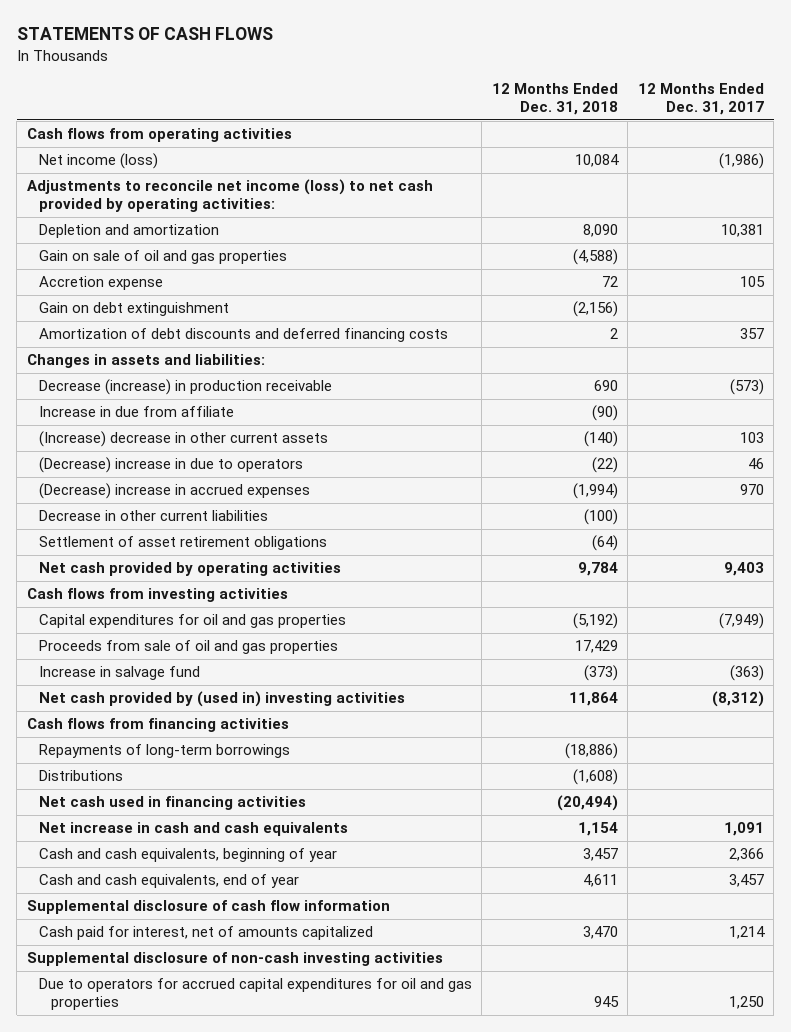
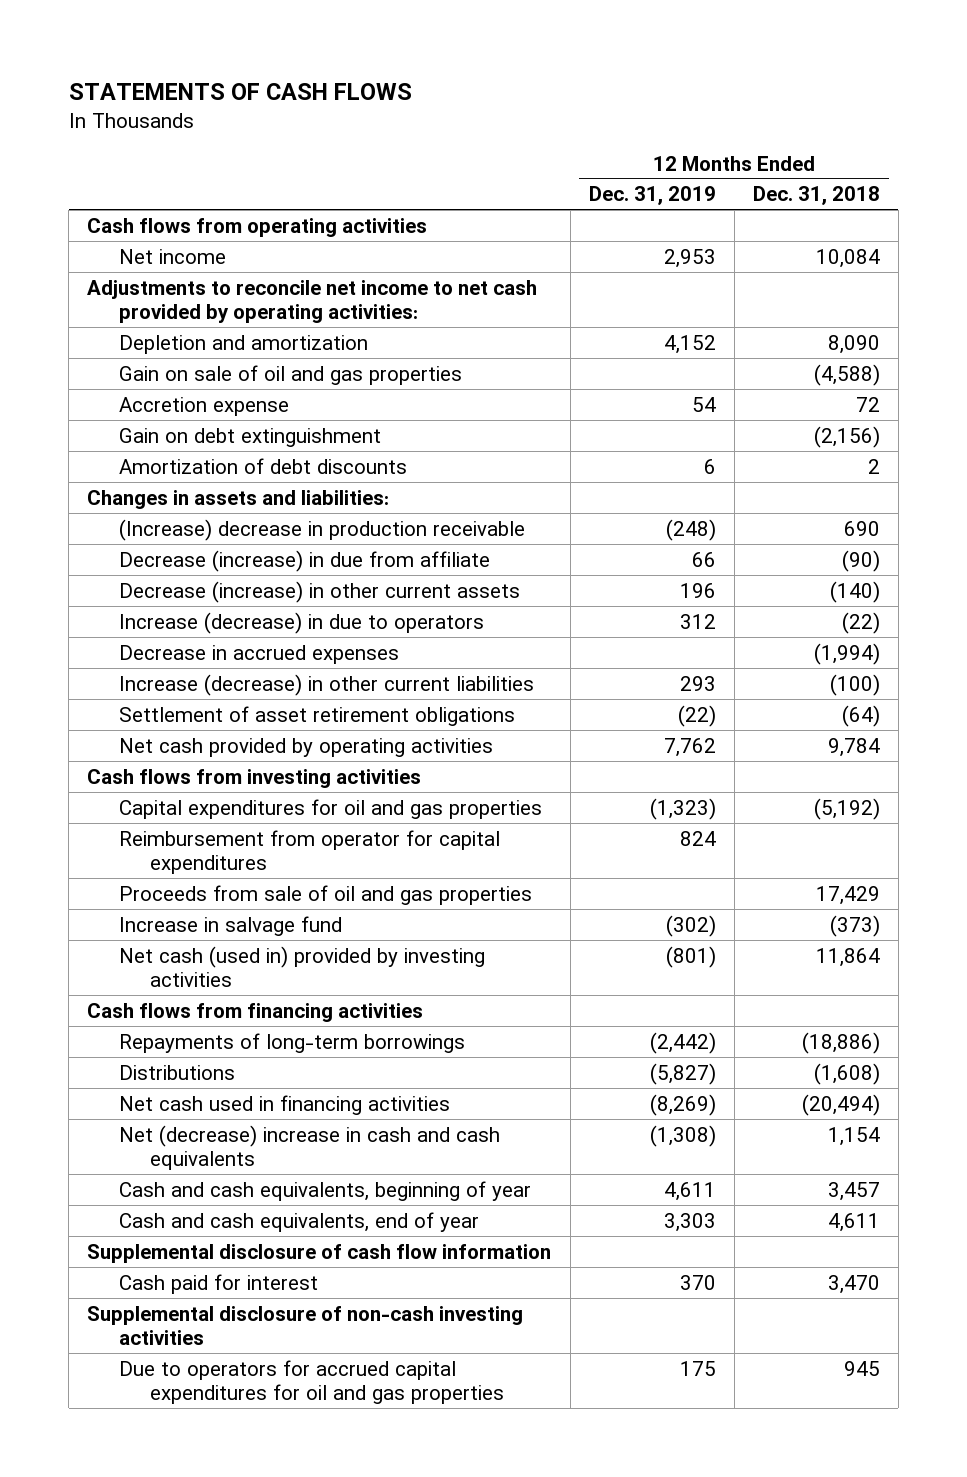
- | 12 Months Ended Dec. 31, 2018 | 12 Months Ended Dec. 31, 2017
+ | 12 Months Ended Dec. 31, 2019 | 12 Months Ended Dec. 31, 2018
- Net income (loss) | 10,084 | (1,986)
- Adjustments to reconcile net income (loss) to net cash provided by operating activities:
+ Net income | 2,953 | 10,084
+ Adjustments to reconcile net income to net cash provided by operating activities:
- Amortization of debt discounts and deferred financing costs | 2 | 357
+ Amortization of debt discounts | 6 | 2
- Decrease (increase) in production receivable | 690 | (573)
- Increase in due from affiliate | (90) |
- (Increase) decrease in other current assets | (140) | 103
- (Decrease) increase in due to operators | (22) | 46
- (Decrease) increase in accrued expenses | (1,994) | 970
- Decrease in other current liabilities | (100) |
+ (Increase) decrease in production receivable | (248) | 690
+ Decrease (increase) in due from affiliate | 66 | (90)
+ Decrease (increase) in other current assets | 196 | (140)
+ Increase (decrease) in due to operators | 312 | (22)
+ Decrease in accrued expenses | | (1,994)
+ Increase (decrease) in other current liabilities | 293 | (100)
+ Reimbursement from operator for capital expenditures | 824 |
- Net cash provided by (used in) investing activities | 11,864 | (8,312)
+ Net cash (used in) provided by investing activities | (801) | 11,864
- Net increase in cash and cash equivalents | 1,154 | 1,091
+ Net (decrease) increase in cash and cash equivalents | (1,308) | 1,154
- Cash paid for interest, net of amounts capitalized | 3,470 | 1,214
+ Cash paid for interest | 370 | 3,470

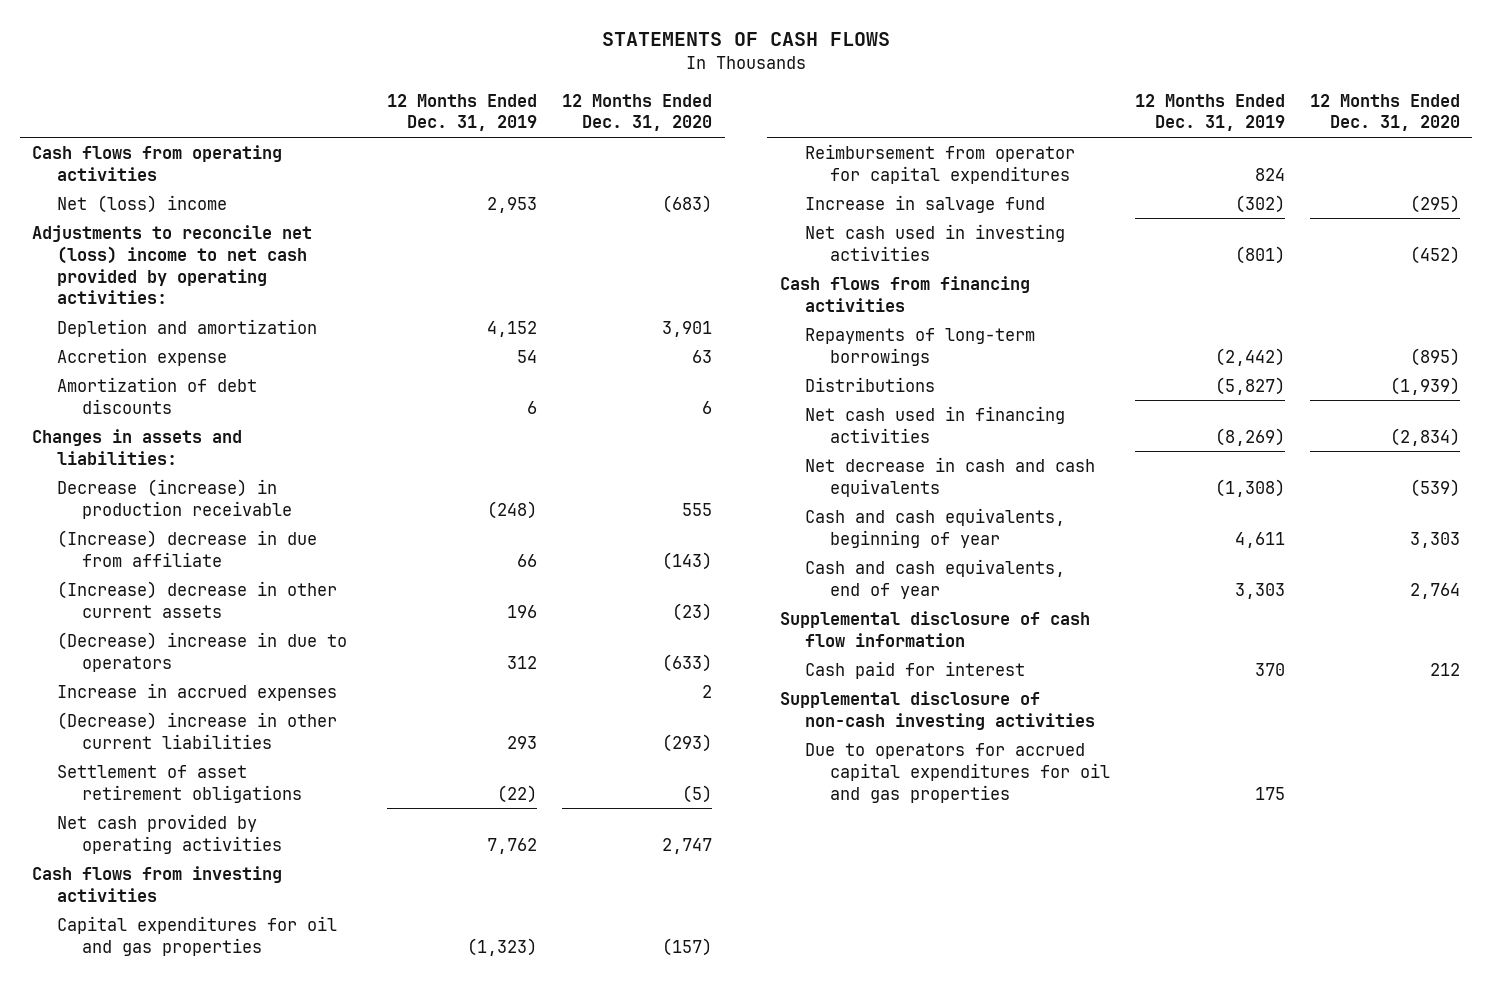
- | 12 Months Ended Dec. 31, 2019 | 12 Months Ended Dec. 31, 2018
+ | 12 Months Ended Dec. 31, 2019 | 12 Months Ended Dec. 31, 2020
- Net income | 2,953 | 10,084
- Adjustments to reconcile net income to net cash provided by operating activities:
+ Net (loss) income | 2,953 | (683)
+ Adjustments to reconcile net (loss) income to net cash provided by operating activities:
- Gain on sale of oil and gas properties | | (4,588)
- Gain on debt extinguishment | | (2,156)
- (Increase) decrease in production receivable | (248) | 690
- Decrease (increase) in due from affiliate | 66 | (90)
- Decrease (increase) in other current assets | 196 | (140)
- Increase (decrease) in due to operators | 312 | (22)
- Decrease in accrued expenses | | (1,994)
- Increase (decrease) in other current liabilities | 293 | (100)
+ Decrease (increase) in production receivable | (248) | 555
+ (Increase) decrease in due from affiliate | 66 | (143)
+ (Increase) decrease in other current assets | 196 | (23)
+ (Decrease) increase in due to operators | 312 | (633)
+ Increase in accrued expenses | | 2
+ (Decrease) increase in other current liabilities | 293 | (293)
- Proceeds from sale of oil and gas properties | | 17,429
- Net cash (used in) provided by investing activities | (801) | 11,864
+ Net cash used in investing activities | (801) | (452)
- Net (decrease) increase in cash and cash equivalents | (1,308) | 1,154
+ Net decrease in cash and cash equivalents | (1,308) | (539)

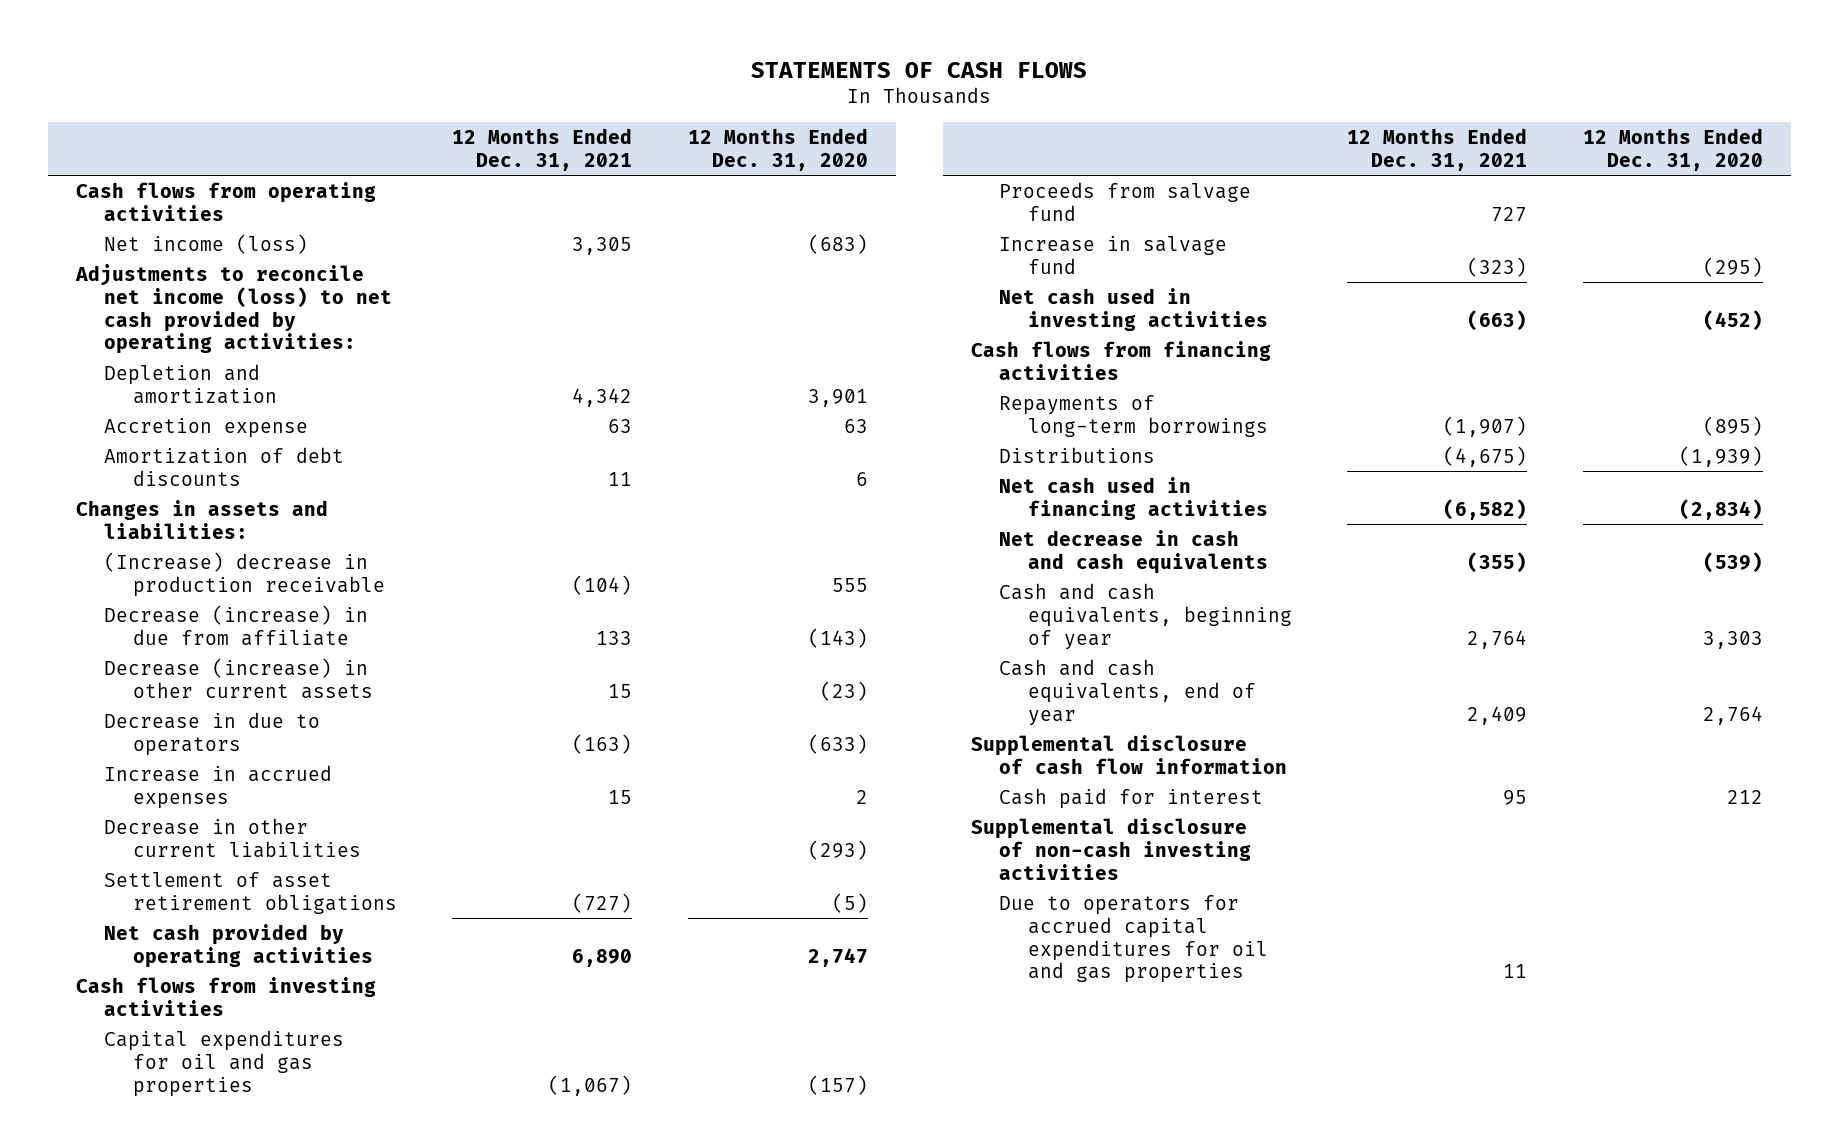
- | 12 Months Ended Dec. 31, 2019 | 12 Months Ended Dec. 31, 2020
+ | 12 Months Ended Dec. 31, 2021 | 12 Months Ended Dec. 31, 2020
- Net (loss) income | 2,953 | (683)
- Adjustments to reconcile net (loss) income to net cash provided by operating activities:
+ Net income (loss) | 3,305 | (683)
+ Adjustments to reconcile net income (loss) to net cash provided by operating activities:
- Decrease (increase) in production receivable | (248) | 555
- (Increase) decrease in due from affiliate | 66 | (143)
- (Increase) decrease in other current assets | 196 | (23)
- (Decrease) increase in due to operators | 312 | (633)
+ (Increase) decrease in production receivable | (104) | 555
+ Decrease (increase) in due from affiliate | 133 | (143)
+ Decrease (increase) in other current assets | 15 | (23)
+ Decrease in due to operators | (163) | (633)
- (Decrease) increase in other current liabilities | 293 | (293)
+ Decrease in other current liabilities | | (293)
- Reimbursement from operator for capital expenditures | 824 |
+ Proceeds from salvage fund | 727 |

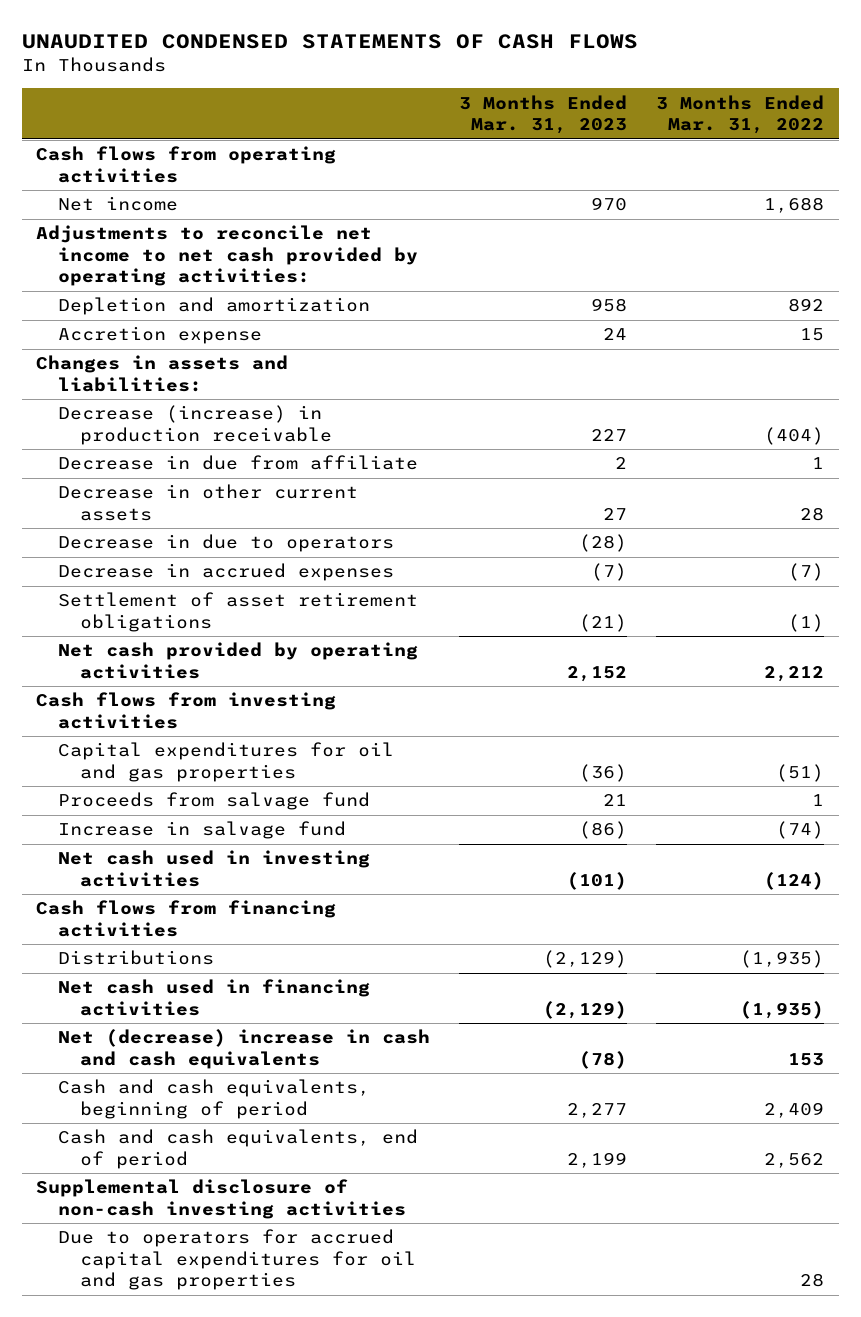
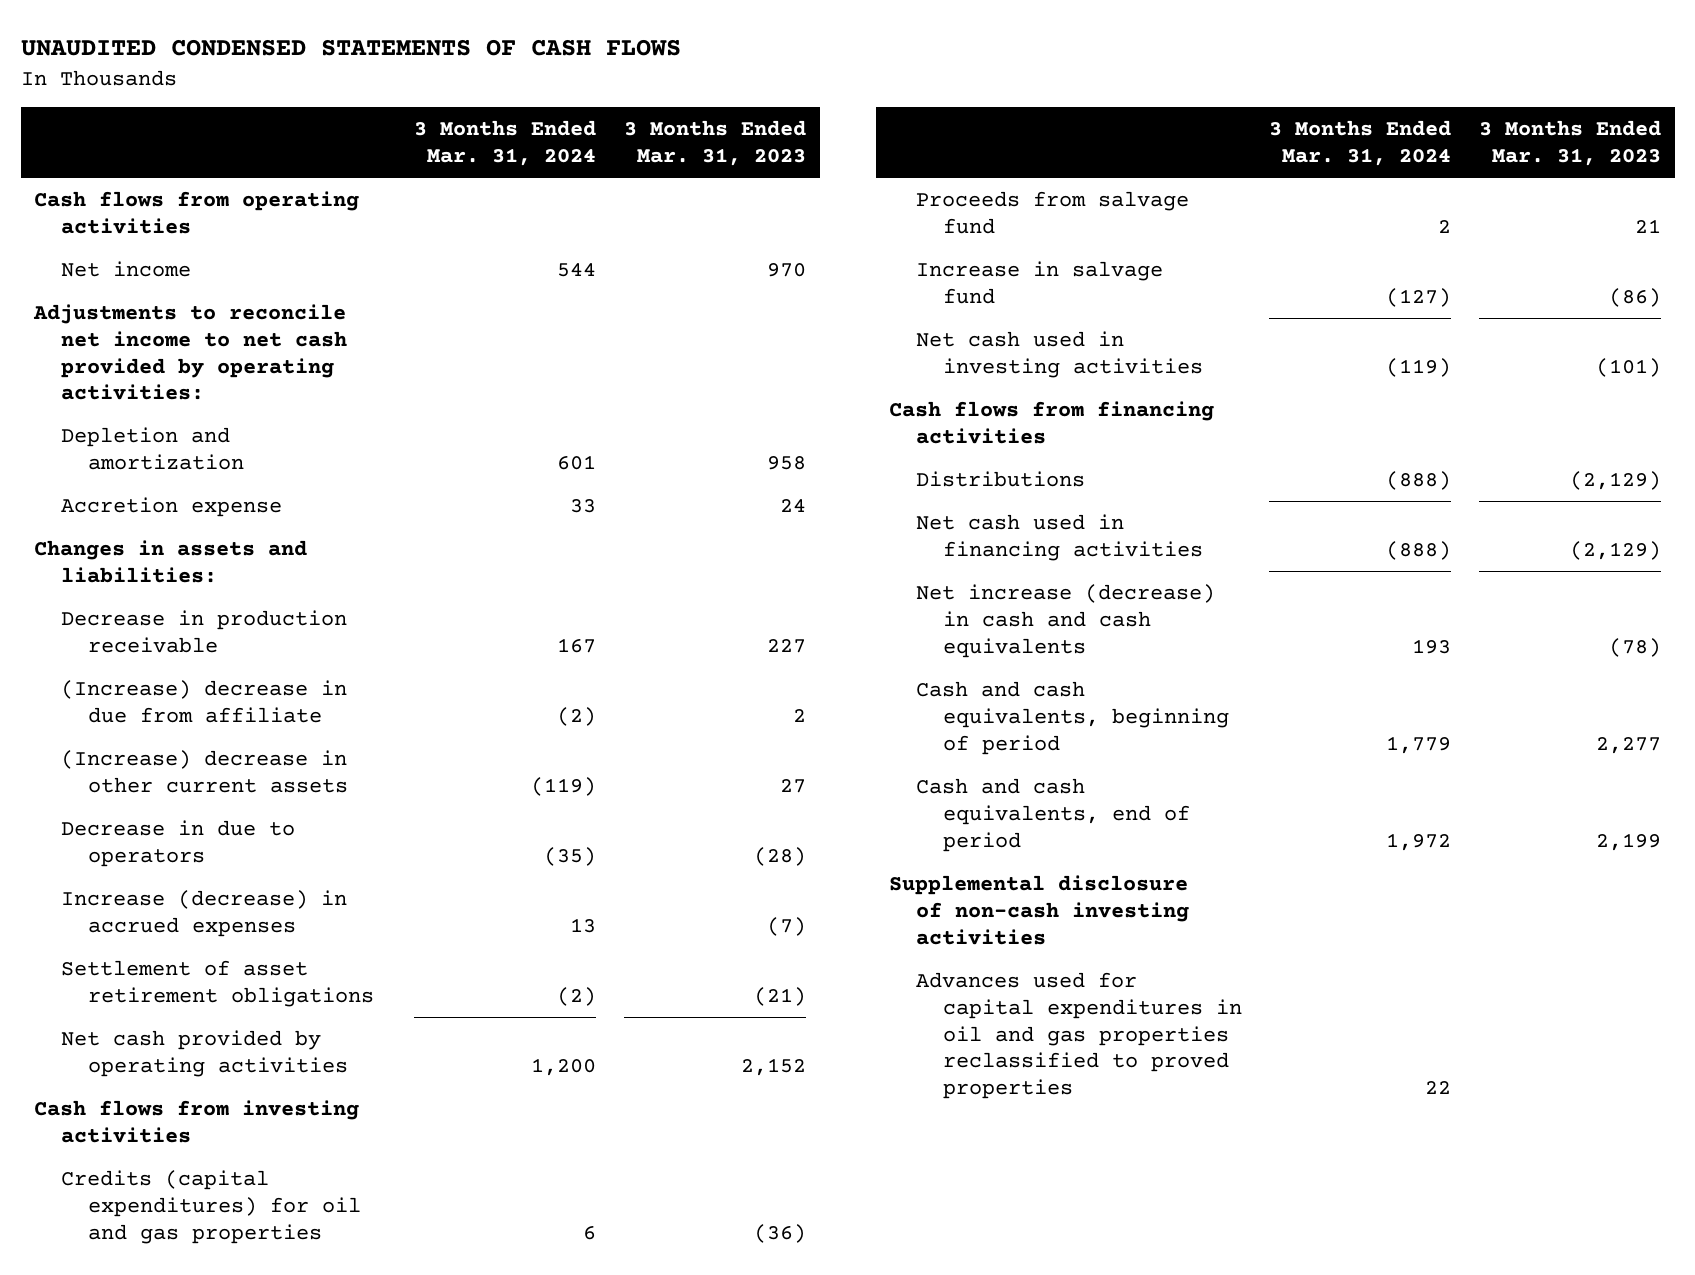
- | 3 Months Ended Mar. 31, 2023 | 3 Months Ended Mar. 31, 2022
+ | 3 Months Ended Mar. 31, 2024 | 3 Months Ended Mar. 31, 2023
- Decrease (increase) in production receivable | 227 | (404)
- Decrease in due from affiliate | 2 | 1
- Decrease in other current assets | 27 | 28
+ Decrease in production receivable | 167 | 227
+ (Increase) decrease in due from affiliate | (2) | 2
+ (Increase) decrease in other current assets | (119) | 27
- Decrease in accrued expenses | (7) | (7)
+ Increase (decrease) in accrued expenses | 13 | (7)
- Capital expenditures for oil and gas properties | (36) | (51)
+ Credits (capital expenditures) for oil and gas properties | 6 | (36)
- Net (decrease) increase in cash and cash equivalents | (78) | 153
+ Net increase (decrease) in cash and cash equivalents | 193 | (78)
- Due to operators for accrued capital expenditures for oil and gas properties | | 28
+ Advances used for capital expenditures in oil and gas properties reclassified to proved properties | 22 |

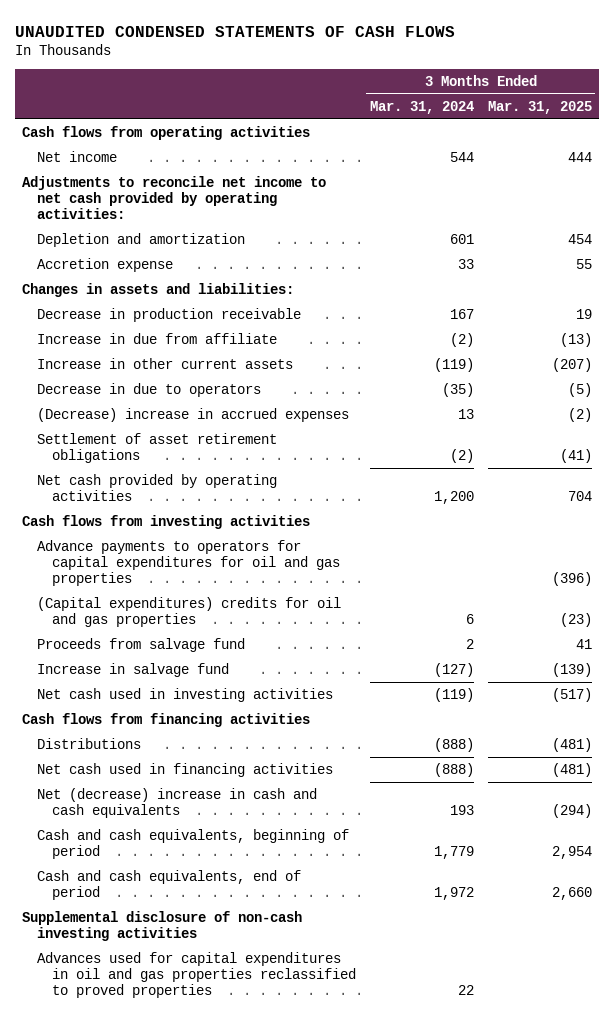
- | 3 Months Ended Mar. 31, 2024 | 3 Months Ended Mar. 31, 2023
+ | 3 Months Ended Mar. 31, 2024 | 3 Months Ended Mar. 31, 2025
- (Increase) decrease in due from affiliate | (2) | 2
- (Increase) decrease in other current assets | (119) | 27
+ Increase in due from affiliate | (2) | (13)
+ Increase in other current assets | (119) | (207)
- Increase (decrease) in accrued expenses | 13 | (7)
+ (Decrease) increase in accrued expenses | 13 | (2)
- Credits (capital expenditures) for oil and gas properties | 6 | (36)
+ Advance payments to operators for capital expenditures for oil and gas properties | | (396)
+ (Capital expenditures) credits for oil and gas properties | 6 | (23)
- Net increase (decrease) in cash and cash equivalents | 193 | (78)
+ Net (decrease) increase in cash and cash equivalents | 193 | (294)

